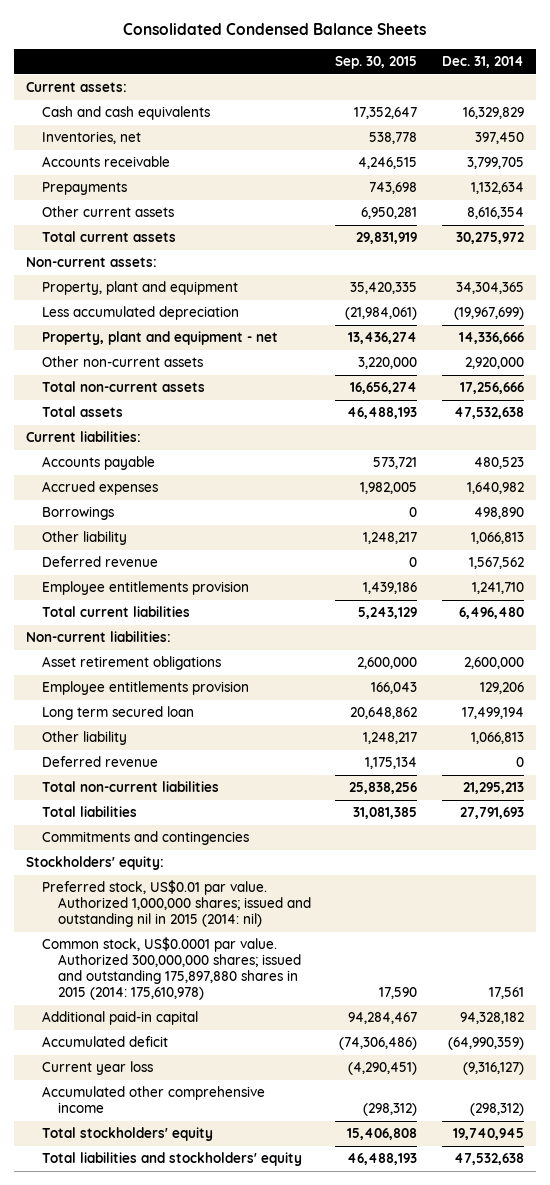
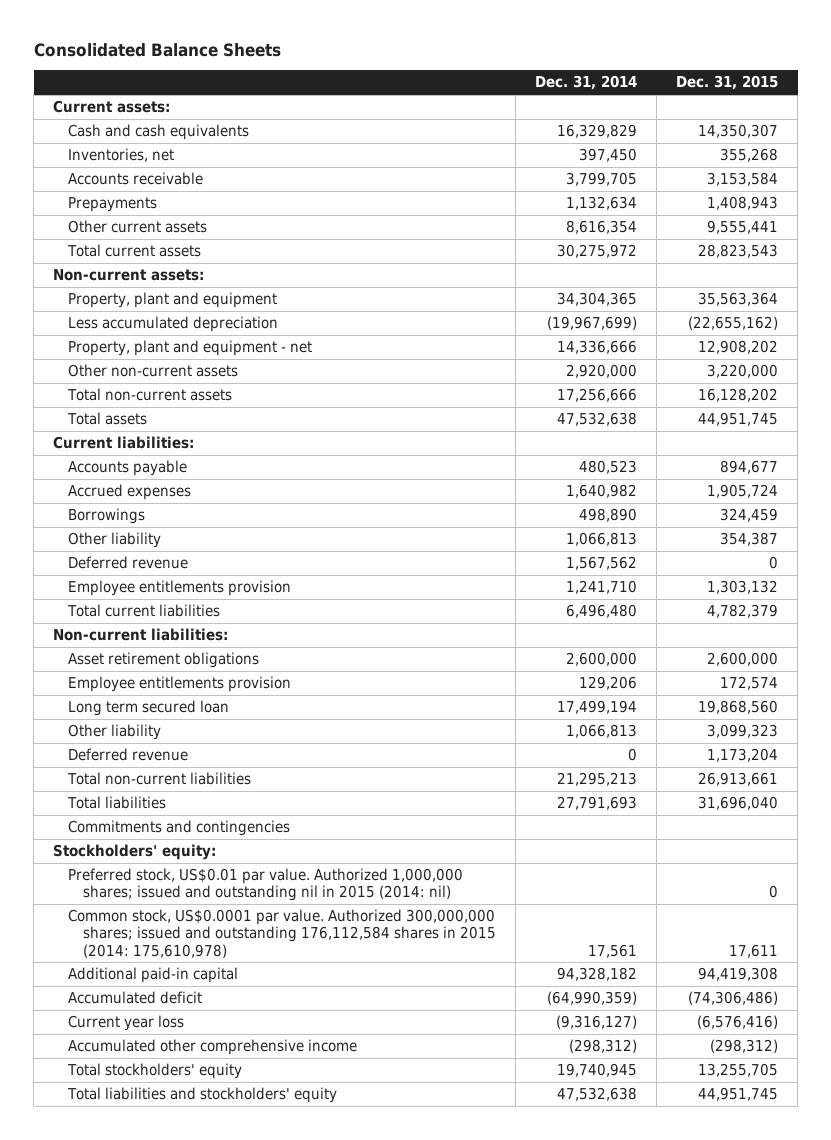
- Consolidated Condensed Balance Sheets
+ Consolidated Balance Sheets
- | Sep. 30, 2015 | Dec. 31, 2014
+ | Dec. 31, 2014 | Dec. 31, 2015
- Common stock, US$0.0001 par value. Authorized 300,000,000 shares; issued and outstanding 175,897,880 shares in 2015 (2014: 175,610,978) | 17,590 | 17,561
+ Common stock, US$0.0001 par value. Authorized 300,000,000 shares; issued and outstanding 176,112,584 shares in 2015 (2014: 175,610,978) | 17,561 | 17,611

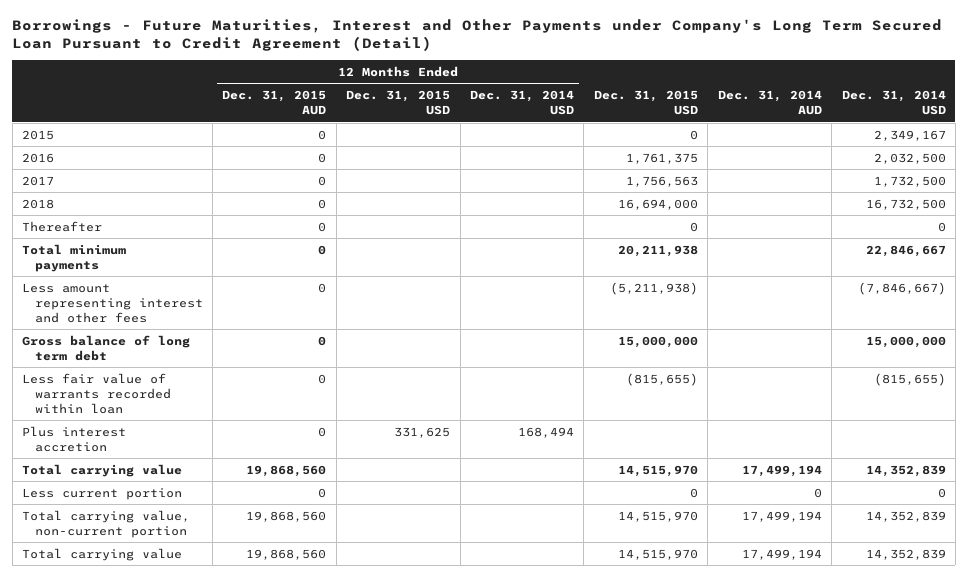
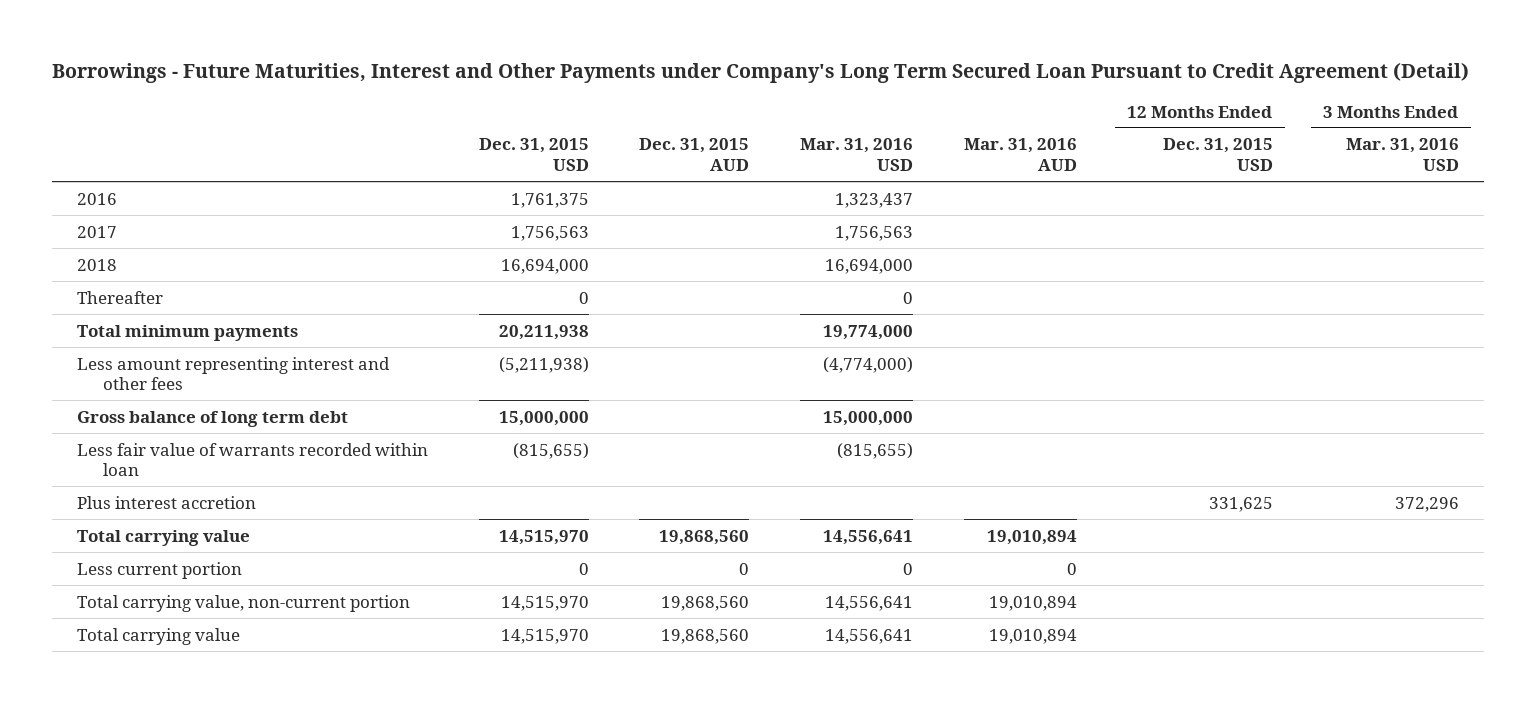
- | 12 Months Ended Dec. 31, 2015 AUD | 12 Months Ended Dec. 31, 2015 USD | 12 Months Ended Dec. 31, 2014 USD | Dec. 31, 2015 USD | Dec. 31, 2014 AUD | Dec. 31, 2014 USD
+ | Dec. 31, 2015 USD | Dec. 31, 2015 AUD | Mar. 31, 2016 USD | Mar. 31, 2016 AUD | 12 Months Ended Dec. 31, 2015 USD | 3 Months Ended Mar. 31, 2016 USD
- 2015 | 0 | | | 0 | | 2,349,167

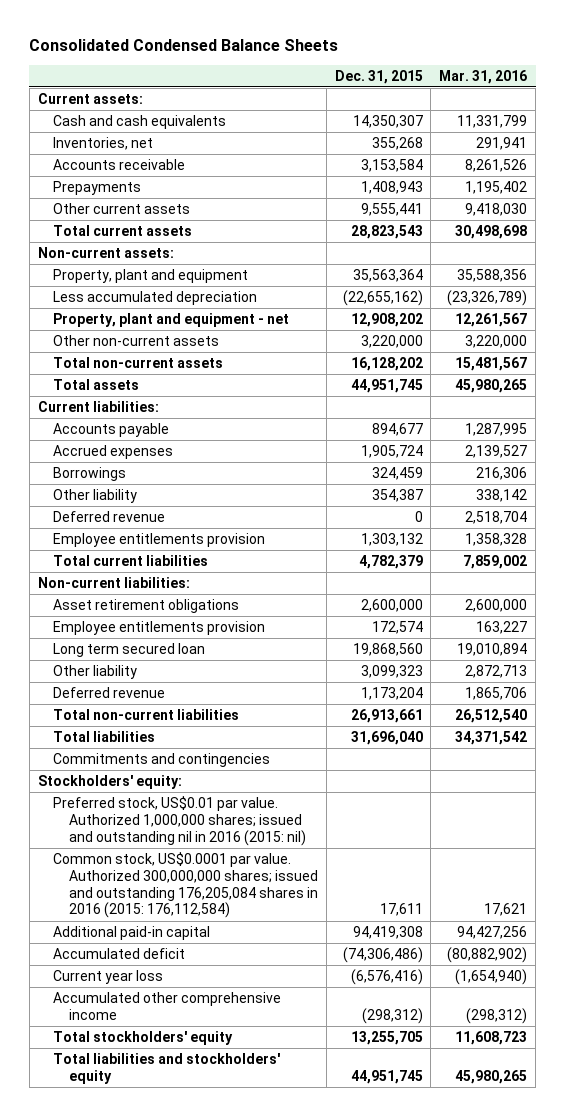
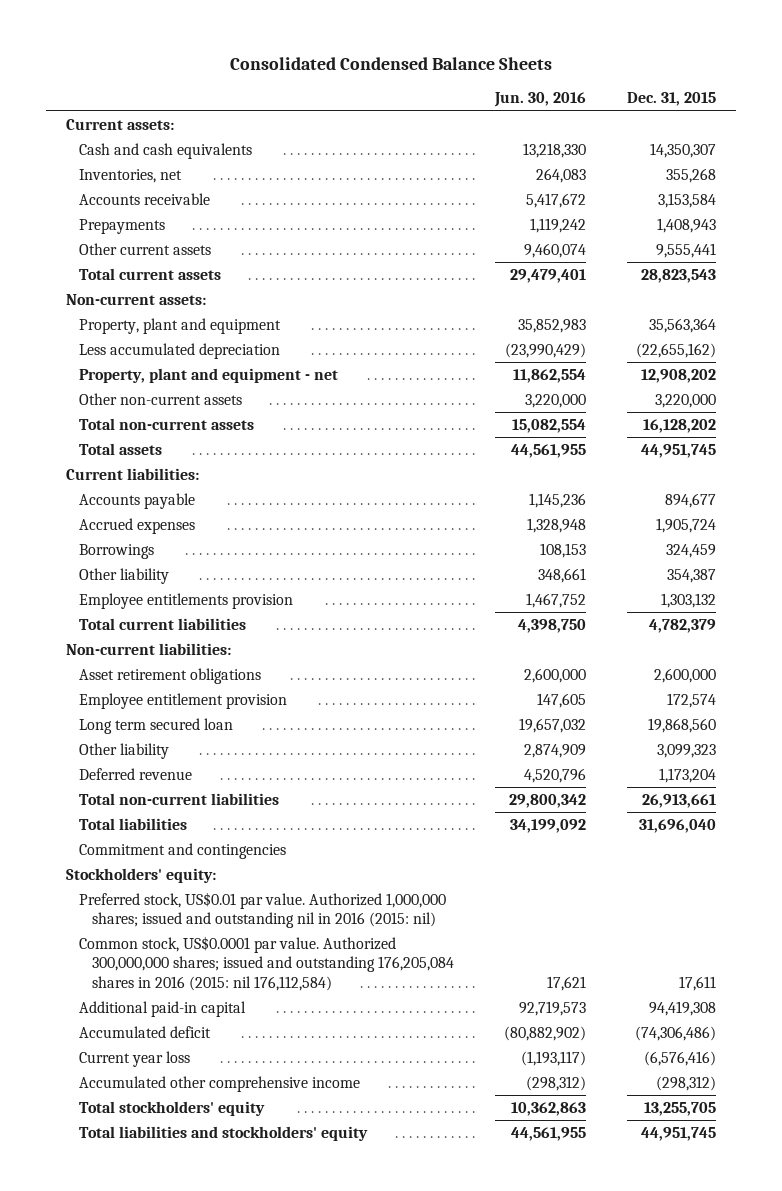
- | Dec. 31, 2015 | Mar. 31, 2016
+ | Jun. 30, 2016 | Dec. 31, 2015
- Deferred revenue | 0 | 2,518,704
- Employee entitlements provision | 172,574 | 163,227
+ Employee entitlement provision | 147,605 | 172,574
- Commitments and contingencies
+ Commitment and contingencies
- Common stock, US$0.0001 par value. Authorized 300,000,000 shares; issued and outstanding 176,205,084 shares in 2016 (2015: 176,112,584) | 17,611 | 17,621
+ Common stock, US$0.0001 par value. Authorized 300,000,000 shares; issued and outstanding 176,205,084 shares in 2016 (2015: nil 176,112,584) | 17,621 | 17,611

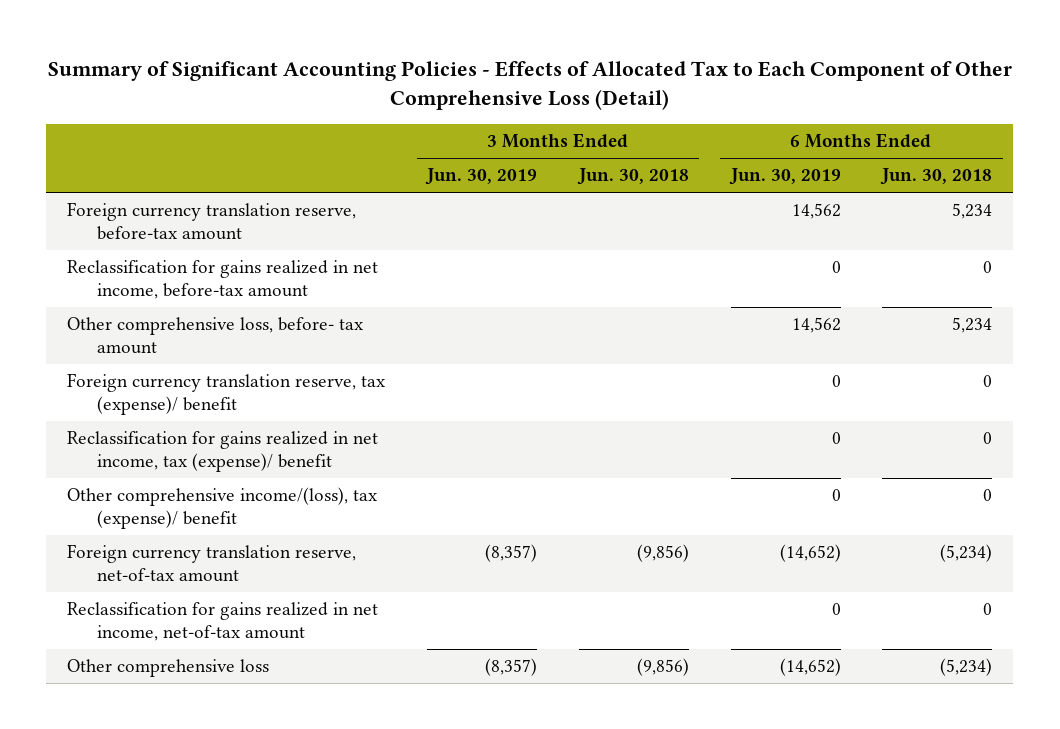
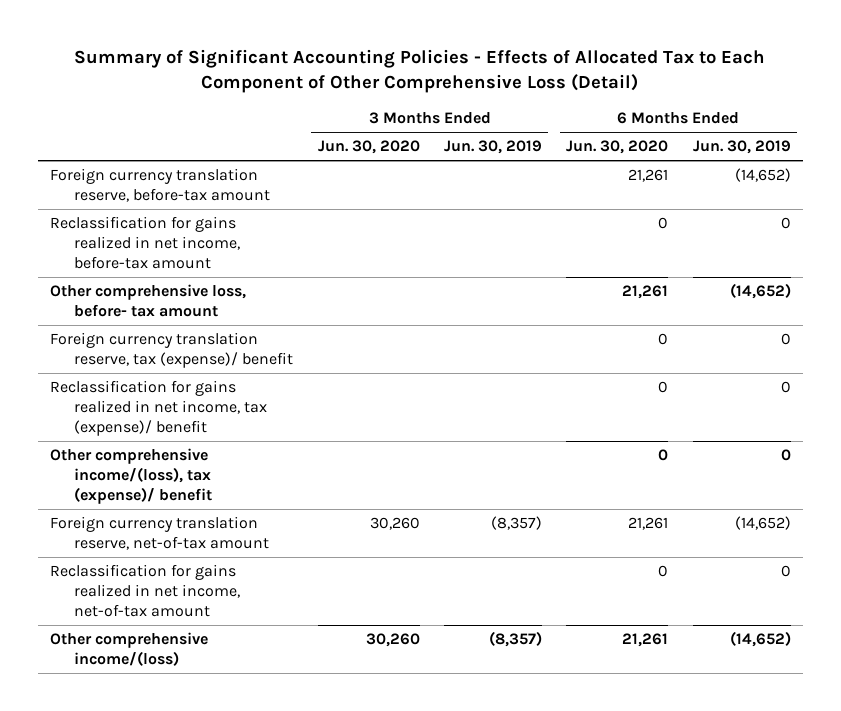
- | 3 Months Ended Jun. 30, 2019 | 3 Months Ended Jun. 30, 2018 | 6 Months Ended Jun. 30, 2019 | 6 Months Ended Jun. 30, 2018
+ | 3 Months Ended Jun. 30, 2020 | 3 Months Ended Jun. 30, 2019 | 6 Months Ended Jun. 30, 2020 | 6 Months Ended Jun. 30, 2019
- Foreign currency translation reserve, before-tax amount | | | 14,562 | 5,234
+ Foreign currency translation reserve, before-tax amount | | | 21,261 | (14,652)
- Other comprehensive loss, before- tax amount | | | 14,562 | 5,234
+ Other comprehensive loss, before- tax amount | | | 21,261 | (14,652)
- Other comprehensive loss | (8,357) | (9,856) | (14,652) | (5,234)
+ Other comprehensive income/(loss) | 30,260 | (8,357) | 21,261 | (14,652)

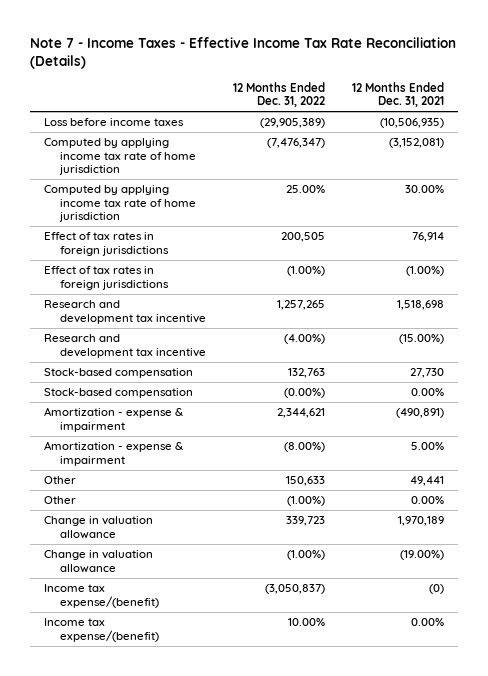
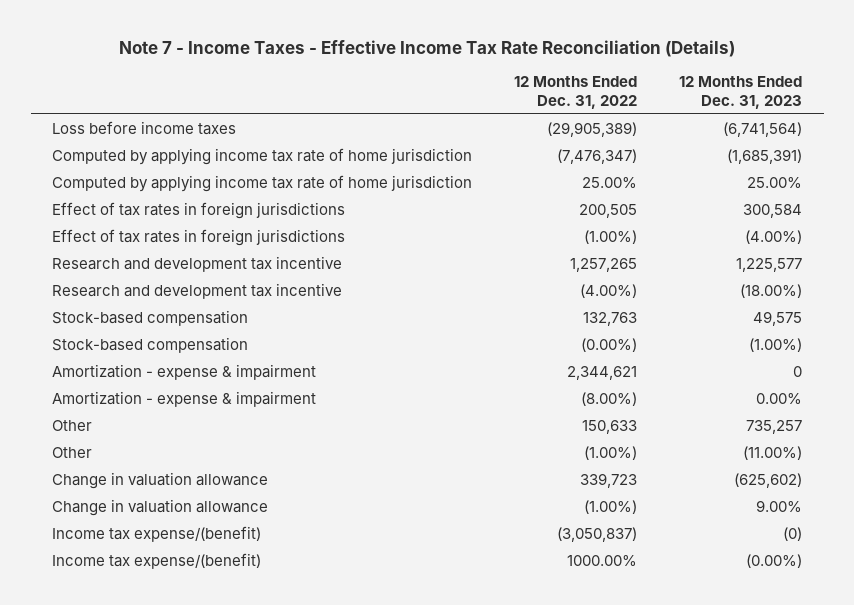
- | 12 Months Ended Dec. 31, 2022 | 12 Months Ended Dec. 31, 2021
+ | 12 Months Ended Dec. 31, 2022 | 12 Months Ended Dec. 31, 2023
- Income tax expense/(benefit) | 10.00% | 0.00%
+ Income tax expense/(benefit) | 1000.00% | (0.00%)

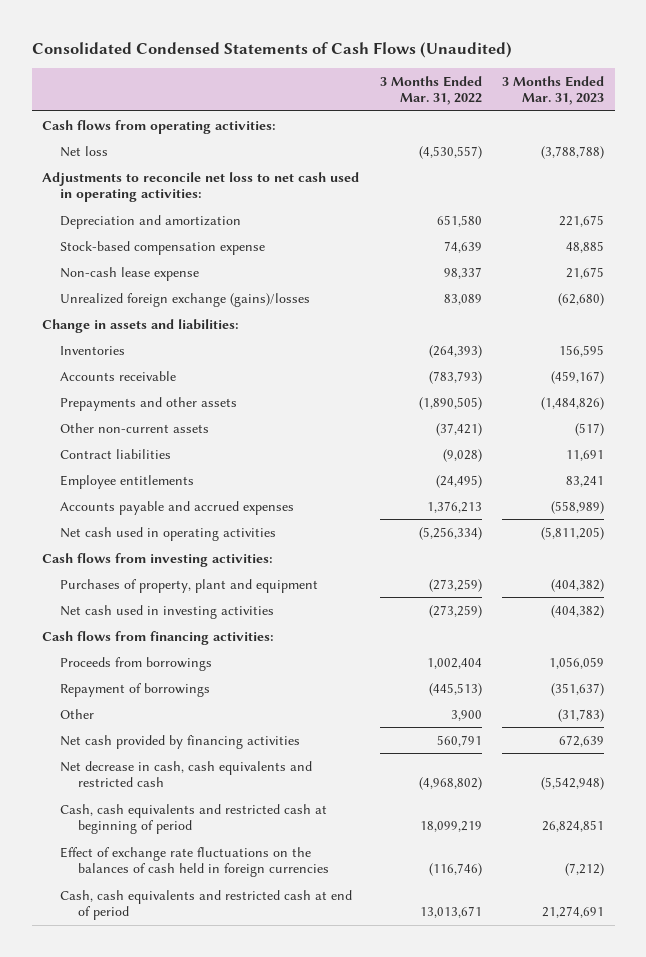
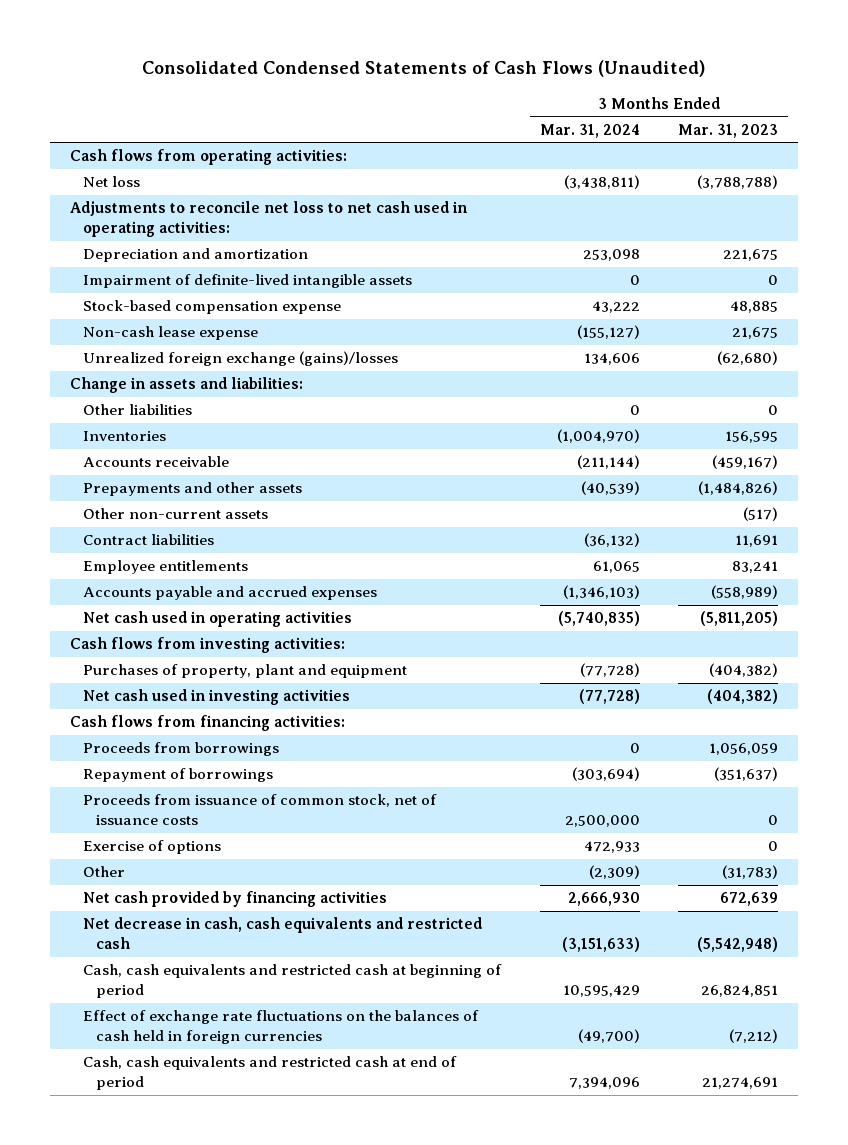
- | 3 Months Ended Mar. 31, 2022 | 3 Months Ended Mar. 31, 2023
+ | 3 Months Ended Mar. 31, 2024 | 3 Months Ended Mar. 31, 2023
+ Impairment of definite-lived intangible assets | 0 | 0
+ Other liabilities | 0 | 0
+ Proceeds from issuance of common stock, net of issuance costs | 2,500,000 | 0
+ Exercise of options | 472,933 | 0

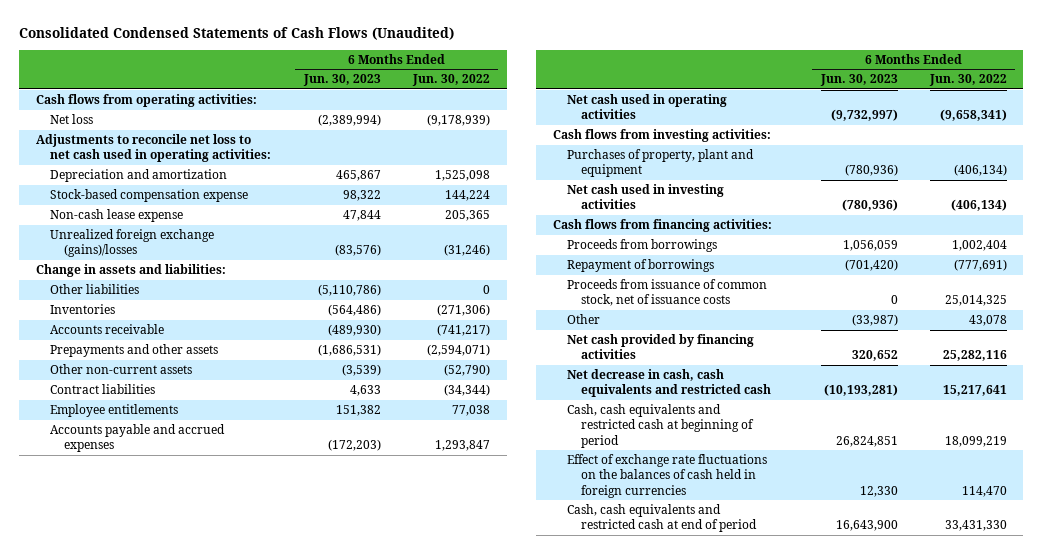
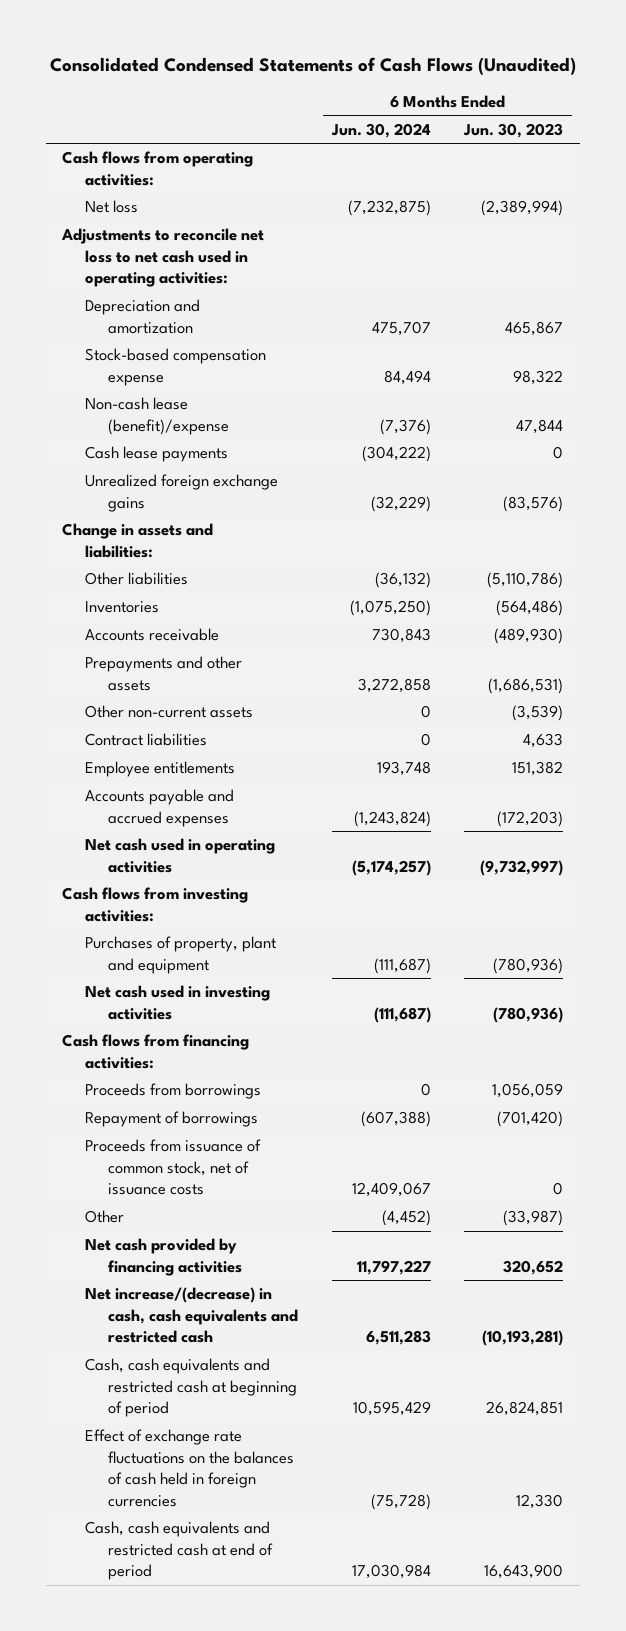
- | 6 Months Ended Jun. 30, 2023 | 6 Months Ended Jun. 30, 2022
+ | 6 Months Ended Jun. 30, 2024 | 6 Months Ended Jun. 30, 2023
- Non-cash lease expense | 47,844 | 205,365
- Unrealized foreign exchange (gains)/losses | (83,576) | (31,246)
+ Non-cash lease (benefit)/expense | (7,376) | 47,844
+ Cash lease payments | (304,222) | 0
+ Unrealized foreign exchange gains | (32,229) | (83,576)
- Net decrease in cash, cash equivalents and restricted cash | (10,193,281) | 15,217,641
+ Net increase/(decrease) in cash, cash equivalents and restricted cash | 6,511,283 | (10,193,281)

